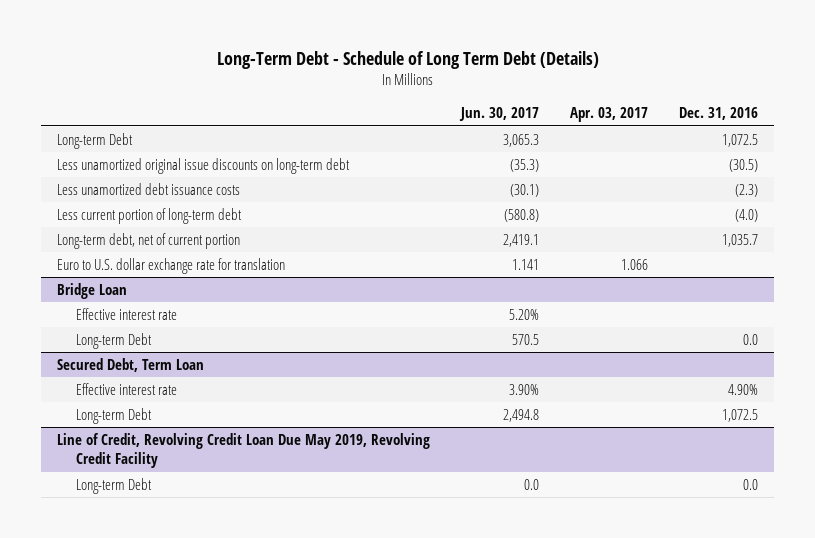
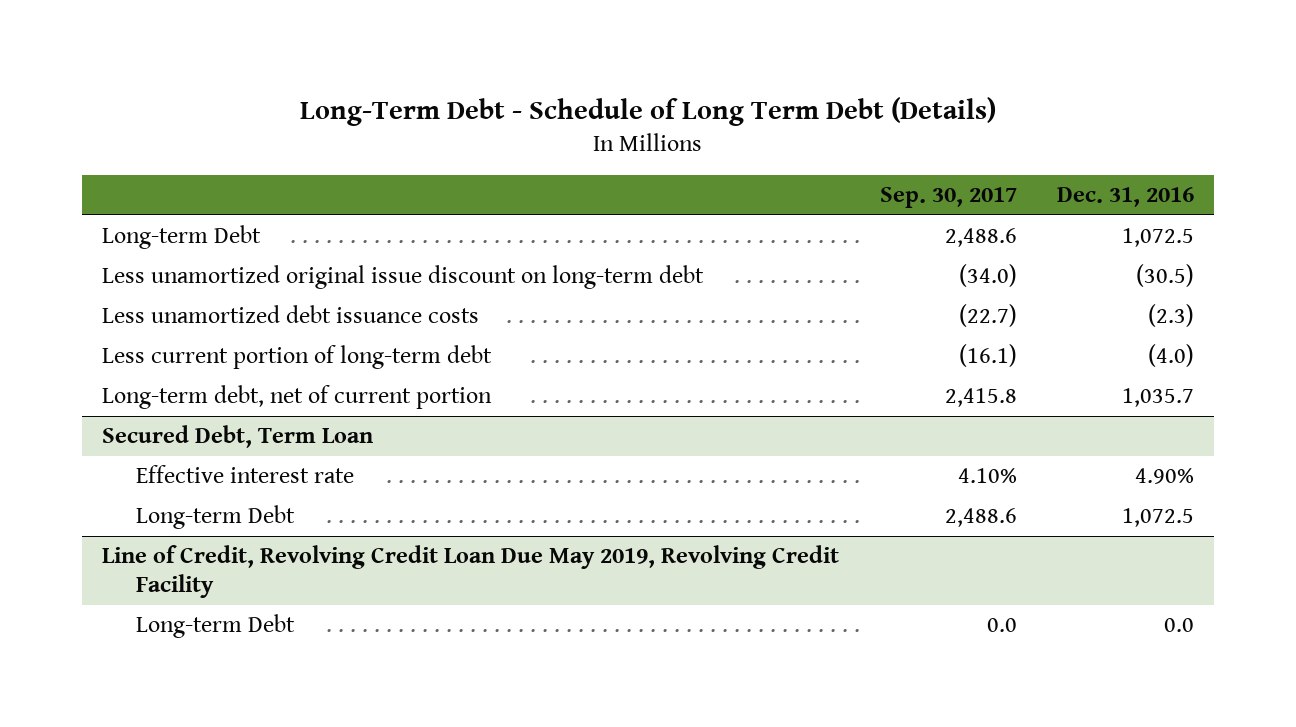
- | Jun. 30, 2017 | Apr. 03, 2017 | Dec. 31, 2016
+ | Sep. 30, 2017 | Dec. 31, 2016
- Less unamortized original issue discounts on long-term debt | (35.3) | | (30.5)
+ Less unamortized original issue discount on long-term debt | (34.0) | (30.5)
- Euro to U.S. dollar exchange rate for translation | 1.141 | 1.066 |
- Bridge Loan
- Effective interest rate | 5.20% | |
- Long-term Debt | 570.5 | | 0.0

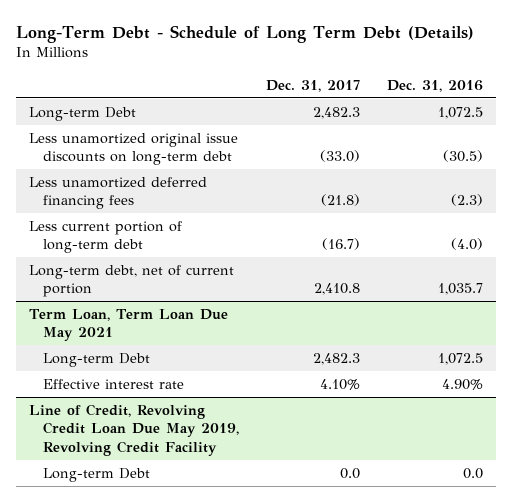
- | Sep. 30, 2017 | Dec. 31, 2016
+ | Dec. 31, 2017 | Dec. 31, 2016
- Less unamortized original issue discount on long-term debt | (34.0) | (30.5)
- Less unamortized debt issuance costs | (22.7) | (2.3)
+ Less unamortized original issue discounts on long-term debt | (33.0) | (30.5)
+ Less unamortized deferred financing fees | (21.8) | (2.3)
- Secured Debt, Term Loan
- Effective interest rate | 4.10% | 4.90%
+ Term Loan, Term Loan Due May 2021
+ Effective interest rate | 4.10% | 4.90%

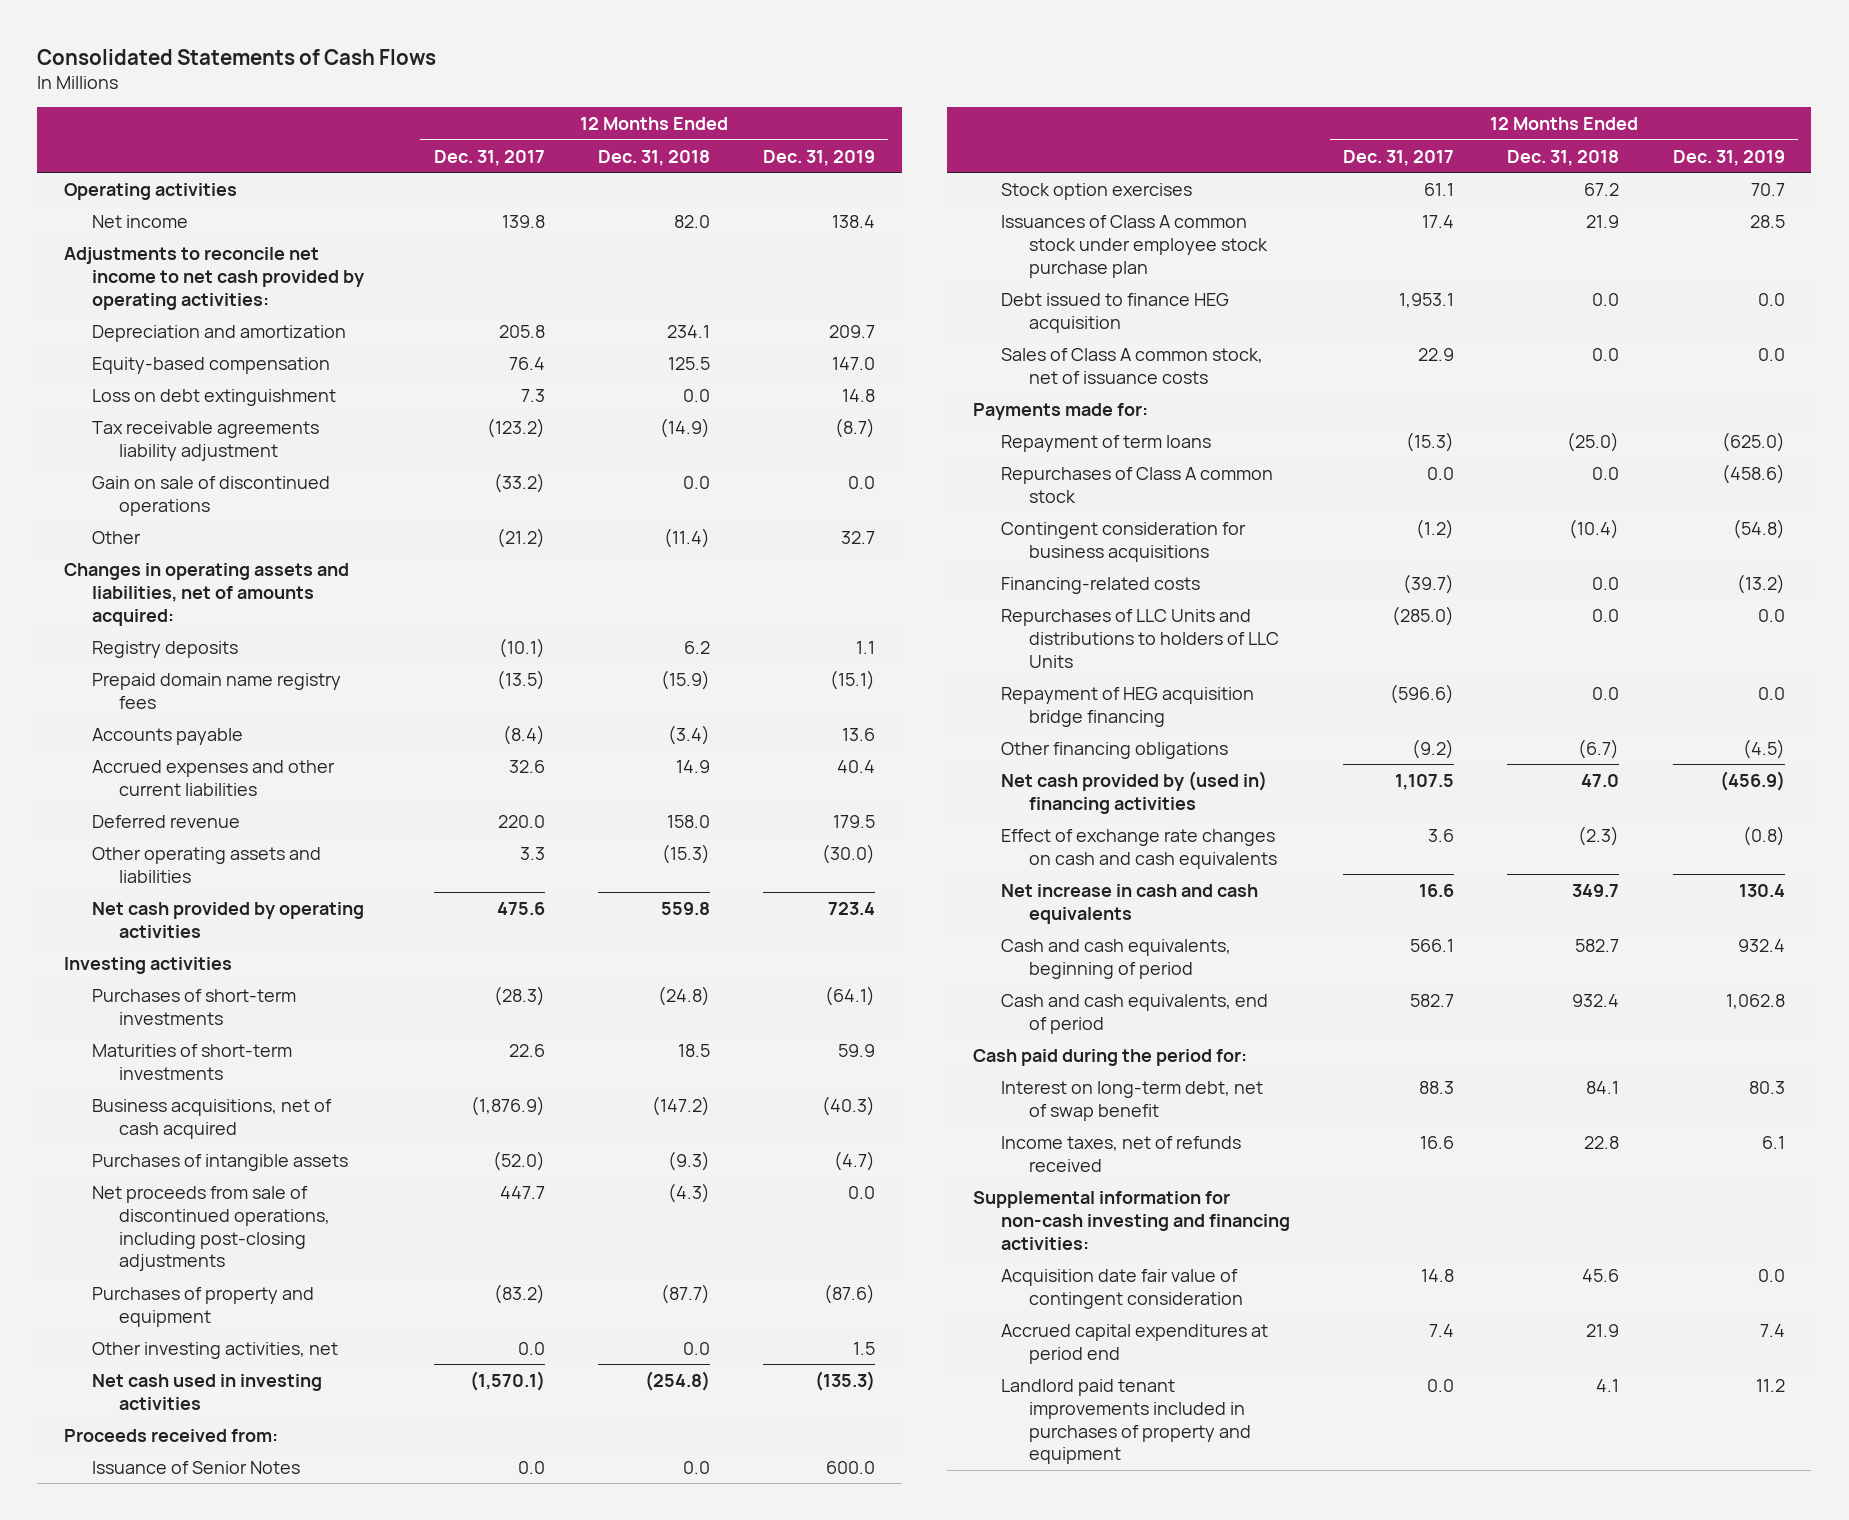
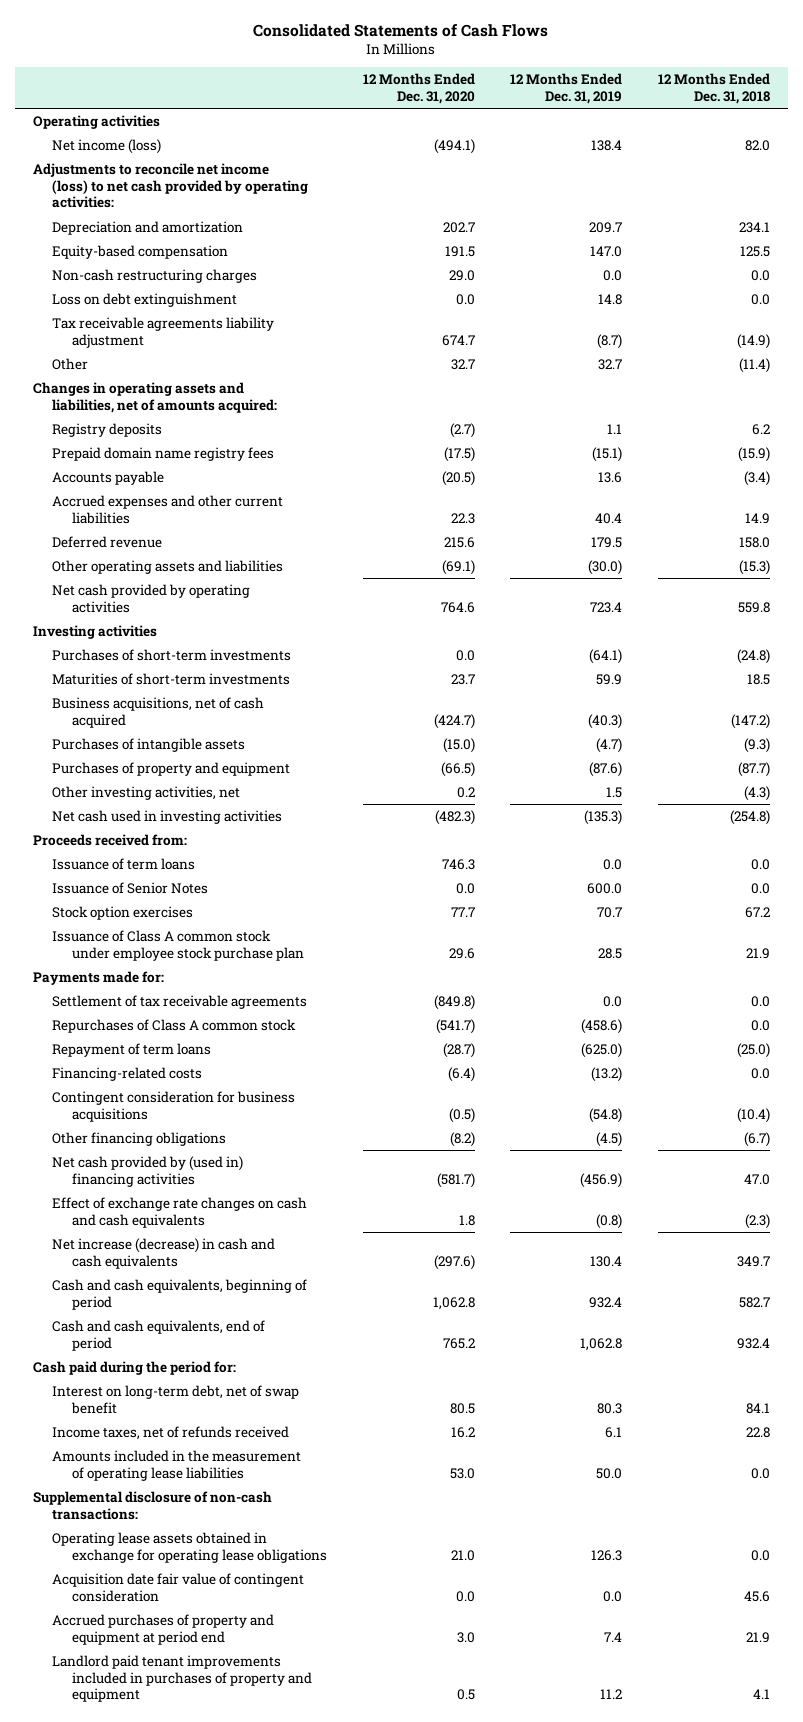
- | 12 Months Ended Dec. 31, 2017 | 12 Months Ended Dec. 31, 2018 | 12 Months Ended Dec. 31, 2019
+ | 12 Months Ended Dec. 31, 2020 | 12 Months Ended Dec. 31, 2019 | 12 Months Ended Dec. 31, 2018
- Net income | 139.8 | 82.0 | 138.4
- Adjustments to reconcile net income to net cash provided by operating activities:
+ Net income (loss) | (494.1) | 138.4 | 82.0
+ Adjustments to reconcile net income (loss) to net cash provided by operating activities:
+ Non-cash restructuring charges | 29.0 | 0.0 | 0.0
- Gain on sale of discontinued operations | (33.2) | 0.0 | 0.0
- Net proceeds from sale of discontinued operations, including post-closing adjustments | 447.7 | (4.3) | 0.0
- Other investing activities, net | 0.0 | 0.0 | 1.5
+ Other investing activities, net | 0.2 | 1.5 | (4.3)
+ Issuance of term loans | 746.3 | 0.0 | 0.0
- Issuances of Class A common stock under employee stock purchase plan | 17.4 | 21.9 | 28.5
- Debt issued to finance HEG acquisition | 1,953.1 | 0.0 | 0.0
- Sales of Class A common stock, net of issuance costs | 22.9 | 0.0 | 0.0
+ Issuance of Class A common stock under employee stock purchase plan | 29.6 | 28.5 | 21.9
+ Settlement of tax receivable agreements | (849.8) | 0.0 | 0.0
moved down: Repayment of term loans | (28.7) | (625.0) | (25.0)
- Repurchases of LLC Units and distributions to holders of LLC Units | (285.0) | 0.0 | 0.0
- Repayment of HEG acquisition bridge financing | (596.6) | 0.0 | 0.0
moved down: Contingent consideration for business acquisitions | (0.5) | (54.8) | (10.4)
- Net increase in cash and cash equivalents | 16.6 | 349.7 | 130.4
+ Net increase (decrease) in cash and cash equivalents | (297.6) | 130.4 | 349.7
- Supplemental information for non-cash investing and financing activities:
+ Amounts included in the measurement of operating lease liabilities | 53.0 | 50.0 | 0.0
+ Supplemental disclosure of non-cash transactions:
+ Operating lease assets obtained in exchange for operating lease obligations | 21.0 | 126.3 | 0.0
- Accrued capital expenditures at period end | 7.4 | 21.9 | 7.4
+ Accrued purchases of property and equipment at period end | 3.0 | 7.4 | 21.9

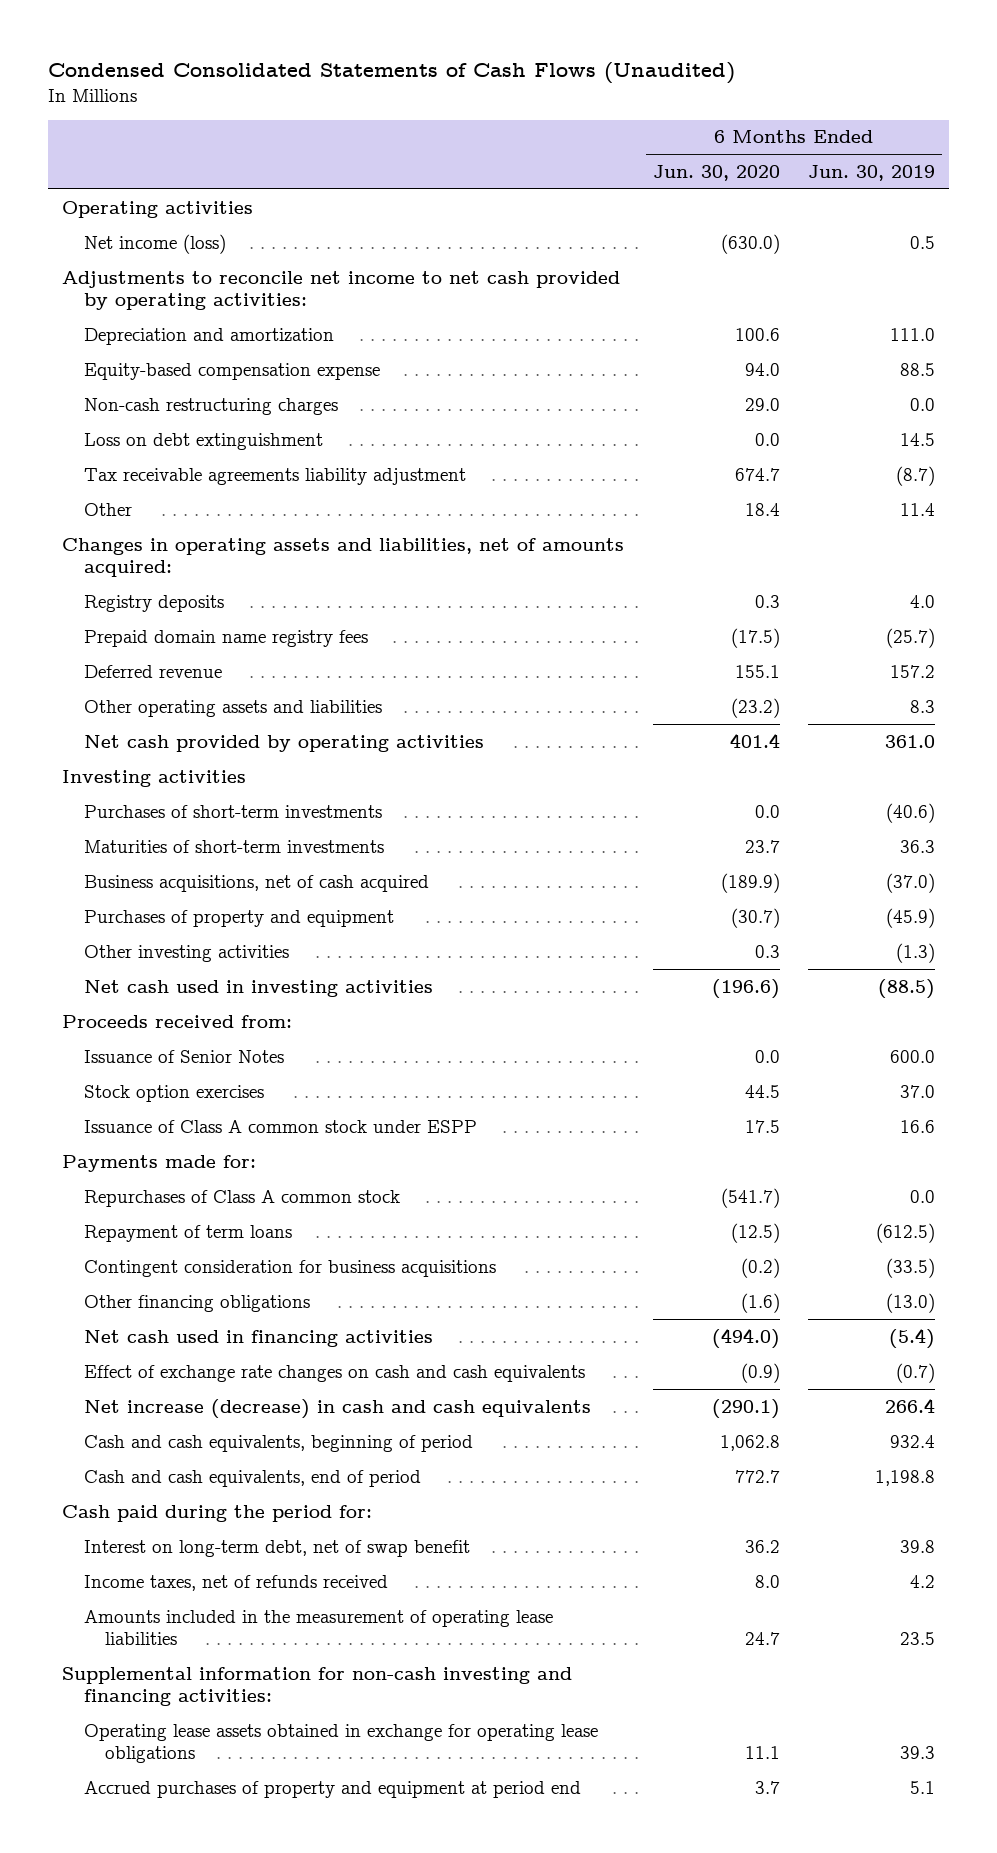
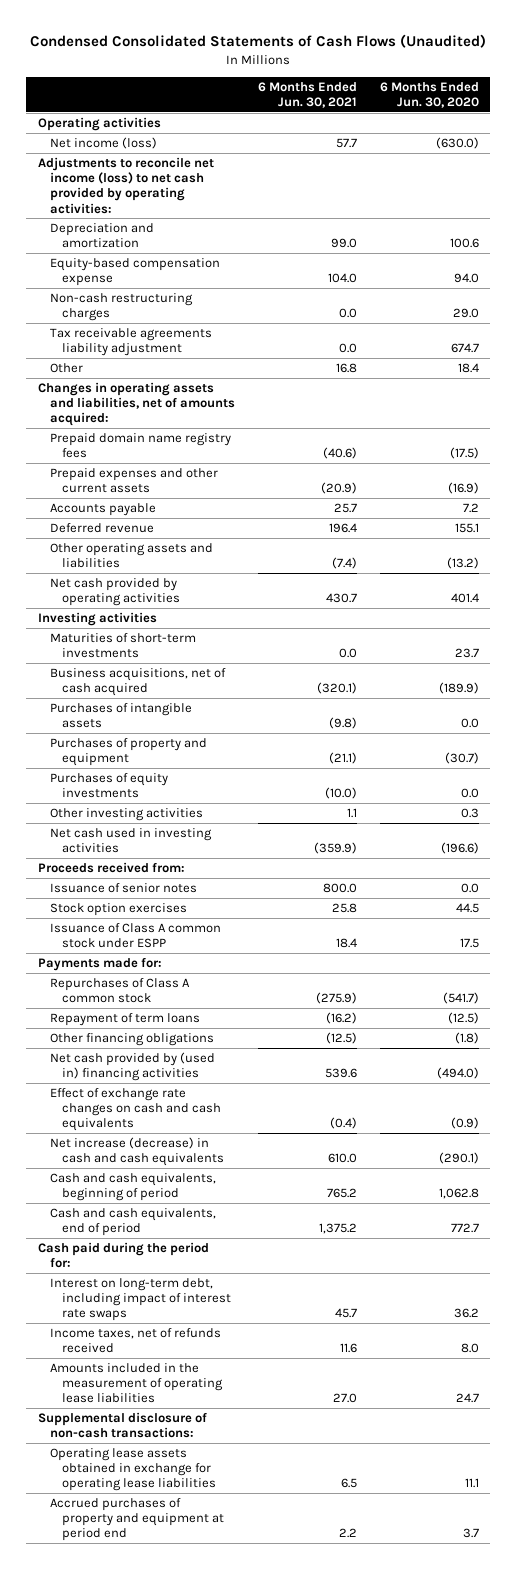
- | 6 Months Ended Jun. 30, 2020 | 6 Months Ended Jun. 30, 2019
+ | 6 Months Ended Jun. 30, 2021 | 6 Months Ended Jun. 30, 2020
- Adjustments to reconcile net income to net cash provided by operating activities:
+ Adjustments to reconcile net income (loss) to net cash provided by operating activities:
- Loss on debt extinguishment | 0.0 | 14.5
- Registry deposits | 0.3 | 4.0
+ Prepaid expenses and other current assets | (20.9) | (16.9)
+ Accounts payable | 25.7 | 7.2
- Other operating assets and liabilities | (23.2) | 8.3
+ Other operating assets and liabilities | (7.4) | (13.2)
- Purchases of short-term investments | 0.0 | (40.6)
+ Purchases of intangible assets | (9.8) | 0.0
+ Purchases of equity investments | (10.0) | 0.0
- Issuance of Senior Notes | 0.0 | 600.0
+ Issuance of senior notes | 800.0 | 0.0
- Contingent consideration for business acquisitions | (0.2) | (33.5)
- Other financing obligations | (1.6) | (13.0)
- Net cash used in financing activities | (494.0) | (5.4)
+ Other financing obligations | (12.5) | (1.8)
+ Net cash provided by (used in) financing activities | 539.6 | (494.0)
- Interest on long-term debt, net of swap benefit | 36.2 | 39.8
+ Interest on long-term debt, including impact of interest rate swaps | 45.7 | 36.2
- Supplemental information for non-cash investing and financing activities:
- Operating lease assets obtained in exchange for operating lease obligations | 11.1 | 39.3
+ Supplemental disclosure of non-cash transactions:
+ Operating lease assets obtained in exchange for operating lease liabilities | 6.5 | 11.1

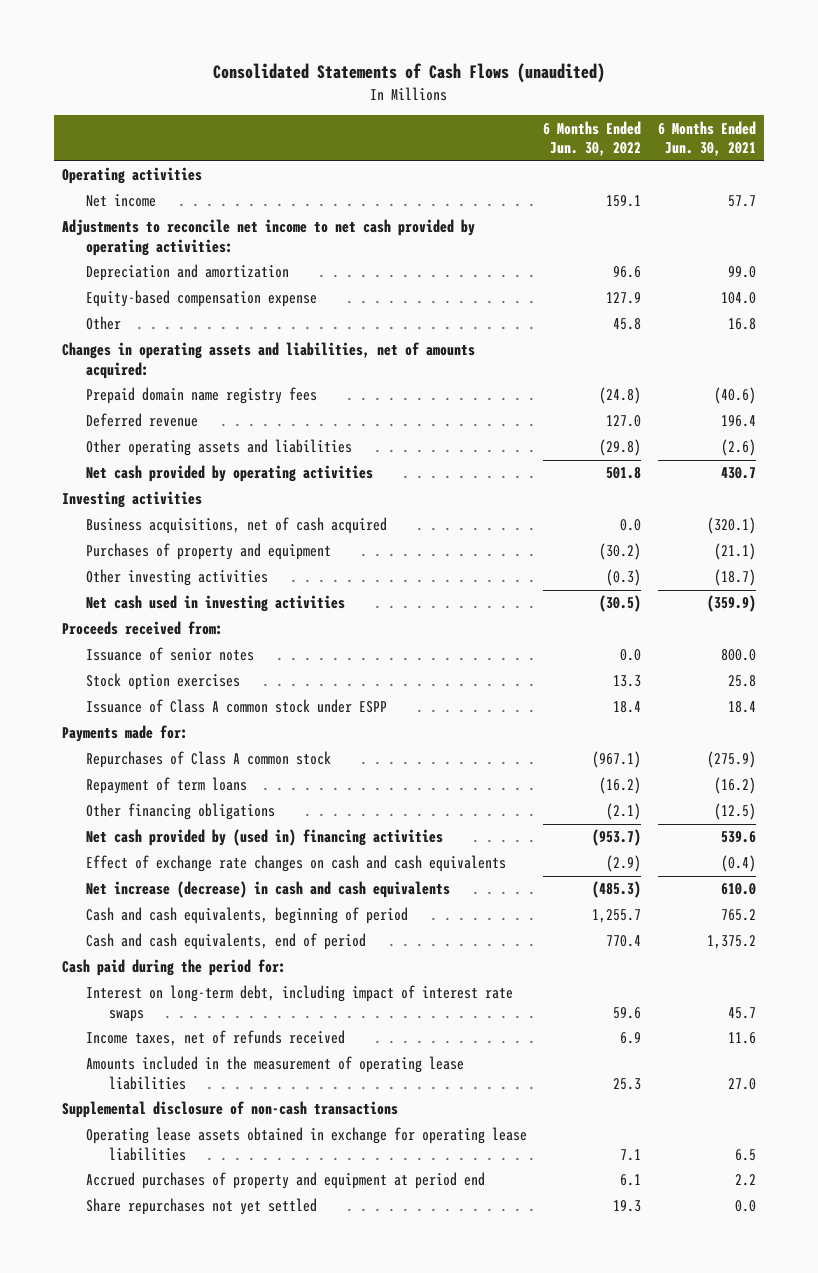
- Condensed Consolidated Statements of Cash Flows (Unaudited)
+ Consolidated Statements of Cash Flows (unaudited)
- | 6 Months Ended Jun. 30, 2021 | 6 Months Ended Jun. 30, 2020
+ | 6 Months Ended Jun. 30, 2022 | 6 Months Ended Jun. 30, 2021
- Net income (loss) | 57.7 | (630.0)
- Adjustments to reconcile net income (loss) to net cash provided by operating activities:
+ Net income | 159.1 | 57.7
+ Adjustments to reconcile net income to net cash provided by operating activities:
- Non-cash restructuring charges | 0.0 | 29.0
- Tax receivable agreements liability adjustment | 0.0 | 674.7
- Prepaid expenses and other current assets | (20.9) | (16.9)
- Accounts payable | 25.7 | 7.2
- Other operating assets and liabilities | (7.4) | (13.2)
+ Other operating assets and liabilities | (29.8) | (2.6)
- Maturities of short-term investments | 0.0 | 23.7
- Purchases of intangible assets | (9.8) | 0.0
- Purchases of equity investments | (10.0) | 0.0
- Other investing activities | 1.1 | 0.3
+ Other investing activities | (0.3) | (18.7)
- Supplemental disclosure of non-cash transactions:
+ Supplemental disclosure of non-cash transactions
+ Share repurchases not yet settled | 19.3 | 0.0

